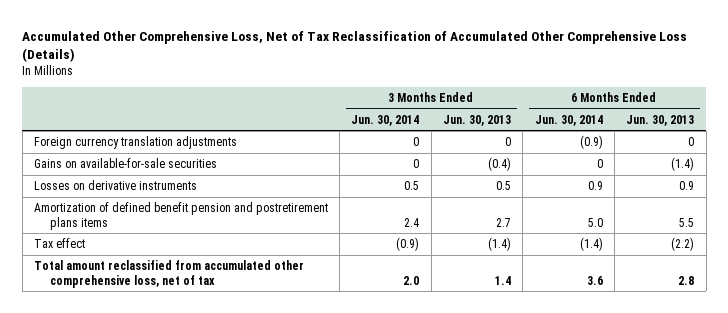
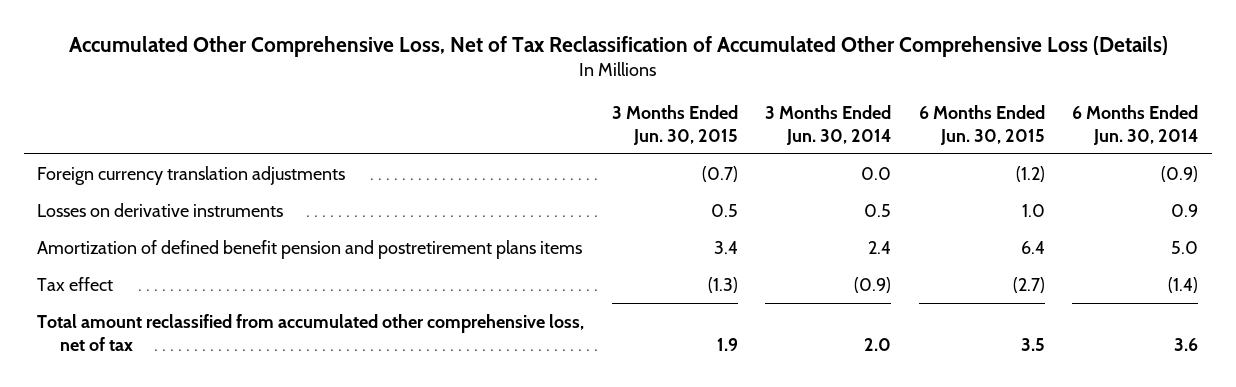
- | 3 Months Ended Jun. 30, 2014 | 3 Months Ended Jun. 30, 2013 | 6 Months Ended Jun. 30, 2014 | 6 Months Ended Jun. 30, 2013
+ | 3 Months Ended Jun. 30, 2015 | 3 Months Ended Jun. 30, 2014 | 6 Months Ended Jun. 30, 2015 | 6 Months Ended Jun. 30, 2014
- Foreign currency translation adjustments | 0 | 0 | (0.9) | 0
- Gains on available-for-sale securities | 0 | (0.4) | 0 | (1.4)
+ Foreign currency translation adjustments | (0.7) | 0.0 | (1.2) | (0.9)

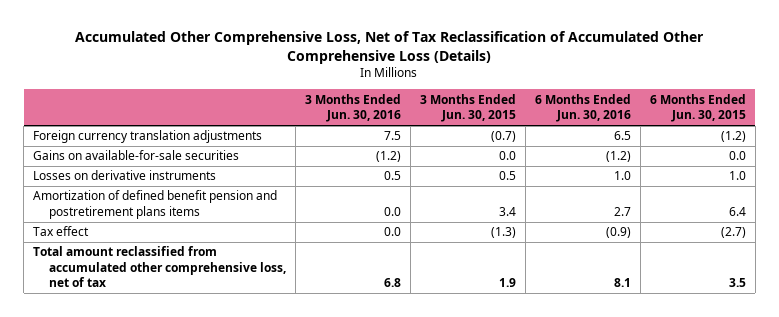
- | 3 Months Ended Jun. 30, 2015 | 3 Months Ended Jun. 30, 2014 | 6 Months Ended Jun. 30, 2015 | 6 Months Ended Jun. 30, 2014
+ | 3 Months Ended Jun. 30, 2016 | 3 Months Ended Jun. 30, 2015 | 6 Months Ended Jun. 30, 2016 | 6 Months Ended Jun. 30, 2015
+ Gains on available-for-sale securities | (1.2) | 0.0 | (1.2) | 0.0

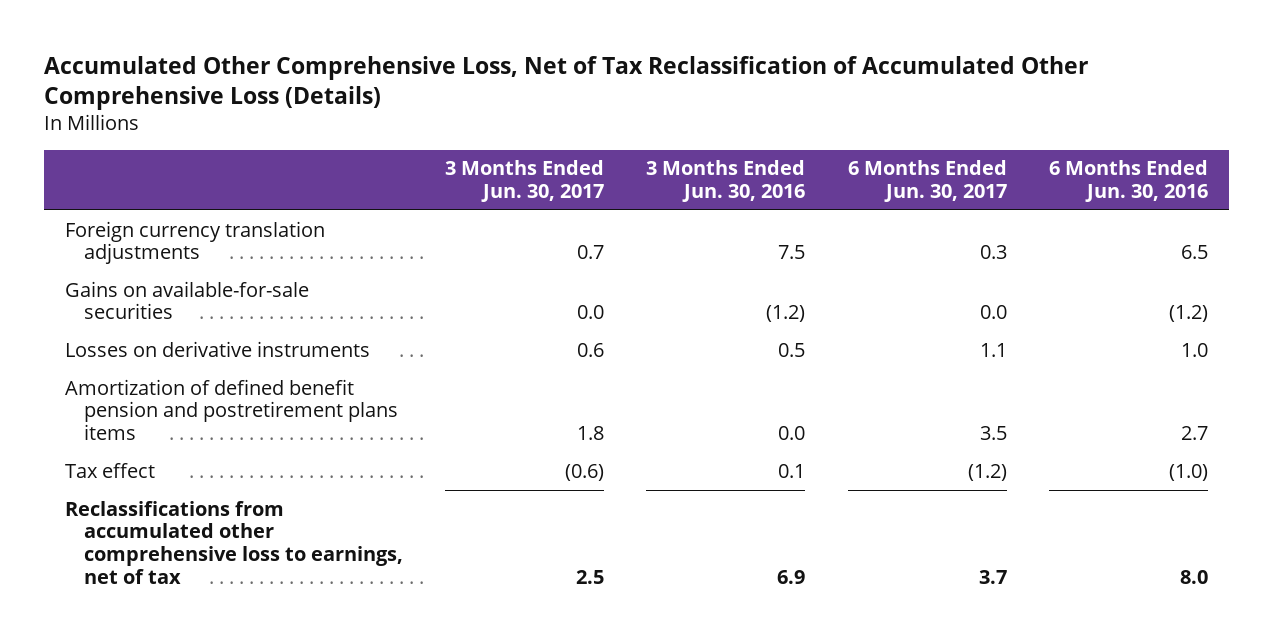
- | 3 Months Ended Jun. 30, 2016 | 3 Months Ended Jun. 30, 2015 | 6 Months Ended Jun. 30, 2016 | 6 Months Ended Jun. 30, 2015
+ | 3 Months Ended Jun. 30, 2017 | 3 Months Ended Jun. 30, 2016 | 6 Months Ended Jun. 30, 2017 | 6 Months Ended Jun. 30, 2016
- Tax effect | 0.0 | (1.3) | (0.9) | (2.7)
- Total amount reclassified from accumulated other comprehensive loss, net of tax | 6.8 | 1.9 | 8.1 | 3.5
+ Tax effect | (0.6) | 0.1 | (1.2) | (1.0)
+ Reclassifications from accumulated other comprehensive loss to earnings, net of tax | 2.5 | 6.9 | 3.7 | 8.0

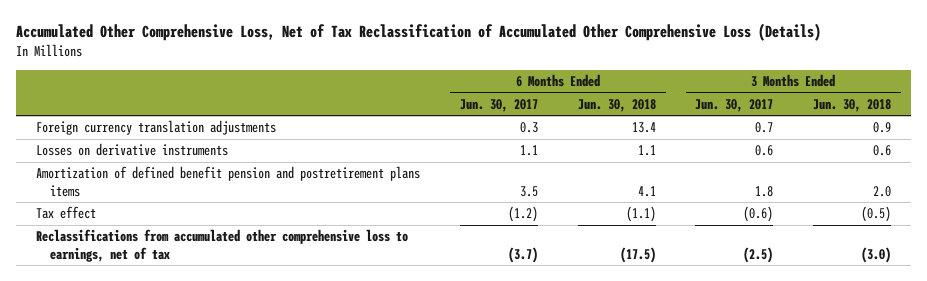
- | 3 Months Ended Jun. 30, 2017 | 3 Months Ended Jun. 30, 2016 | 6 Months Ended Jun. 30, 2017 | 6 Months Ended Jun. 30, 2016
+ | 6 Months Ended Jun. 30, 2017 | 6 Months Ended Jun. 30, 2018 | 3 Months Ended Jun. 30, 2017 | 3 Months Ended Jun. 30, 2018
- Gains on available-for-sale securities | 0.0 | (1.2) | 0.0 | (1.2)
- Reclassifications from accumulated other comprehensive loss to earnings, net of tax | 2.5 | 6.9 | 3.7 | 8.0
+ Reclassifications from accumulated other comprehensive loss to earnings, net of tax | (3.7) | (17.5) | (2.5) | (3.0)

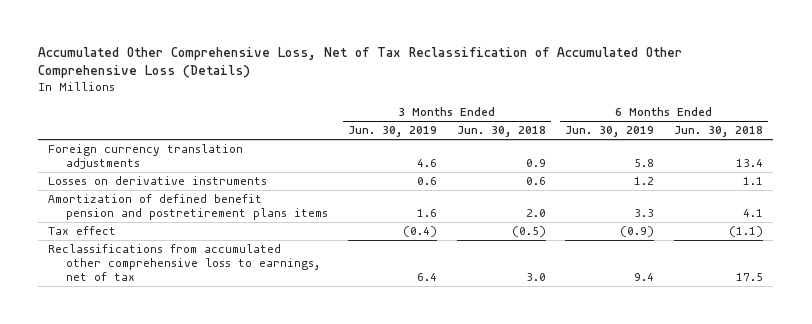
- | 6 Months Ended Jun. 30, 2017 | 6 Months Ended Jun. 30, 2018 | 3 Months Ended Jun. 30, 2017 | 3 Months Ended Jun. 30, 2018
+ | 3 Months Ended Jun. 30, 2019 | 3 Months Ended Jun. 30, 2018 | 6 Months Ended Jun. 30, 2019 | 6 Months Ended Jun. 30, 2018
- Reclassifications from accumulated other comprehensive loss to earnings, net of tax | (3.7) | (17.5) | (2.5) | (3.0)
+ Reclassifications from accumulated other comprehensive loss to earnings, net of tax | 6.4 | 3.0 | 9.4 | 17.5

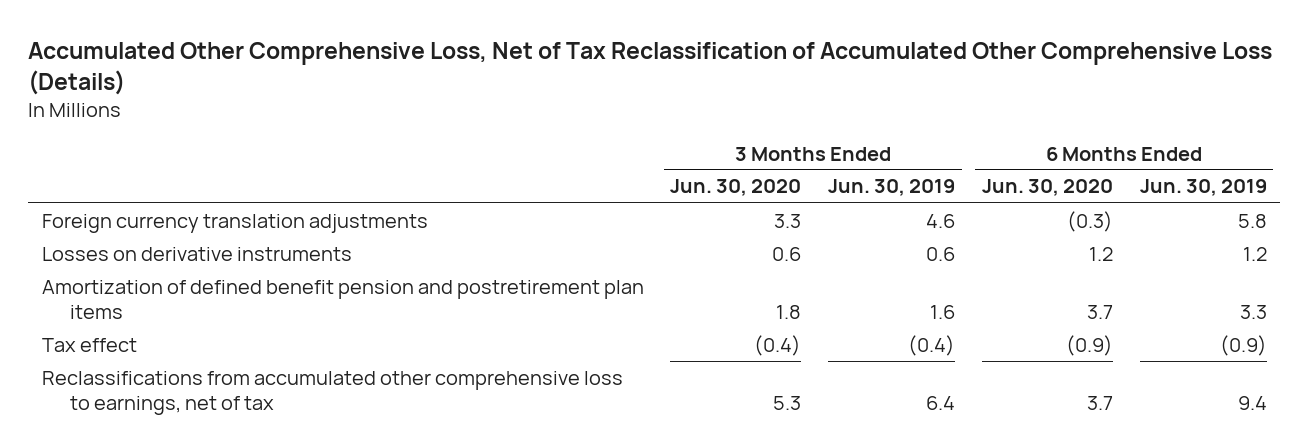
- | 3 Months Ended Jun. 30, 2019 | 3 Months Ended Jun. 30, 2018 | 6 Months Ended Jun. 30, 2019 | 6 Months Ended Jun. 30, 2018
+ | 3 Months Ended Jun. 30, 2020 | 3 Months Ended Jun. 30, 2019 | 6 Months Ended Jun. 30, 2020 | 6 Months Ended Jun. 30, 2019
- Amortization of defined benefit pension and postretirement plans items | 1.6 | 2.0 | 3.3 | 4.1
+ Amortization of defined benefit pension and postretirement plan items | 1.8 | 1.6 | 3.7 | 3.3

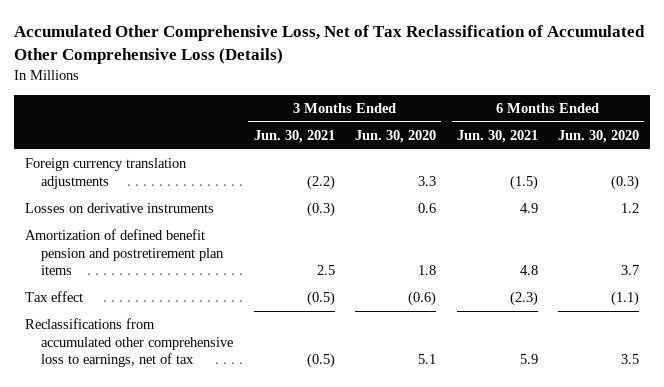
- | 3 Months Ended Jun. 30, 2020 | 3 Months Ended Jun. 30, 2019 | 6 Months Ended Jun. 30, 2020 | 6 Months Ended Jun. 30, 2019
+ | 3 Months Ended Jun. 30, 2021 | 3 Months Ended Jun. 30, 2020 | 6 Months Ended Jun. 30, 2021 | 6 Months Ended Jun. 30, 2020
- Tax effect | (0.4) | (0.4) | (0.9) | (0.9)
- Reclassifications from accumulated other comprehensive loss to earnings, net of tax | 5.3 | 6.4 | 3.7 | 9.4
+ Tax effect | (0.5) | (0.6) | (2.3) | (1.1)
+ Reclassifications from accumulated other comprehensive loss to earnings, net of tax | (0.5) | 5.1 | 5.9 | 3.5

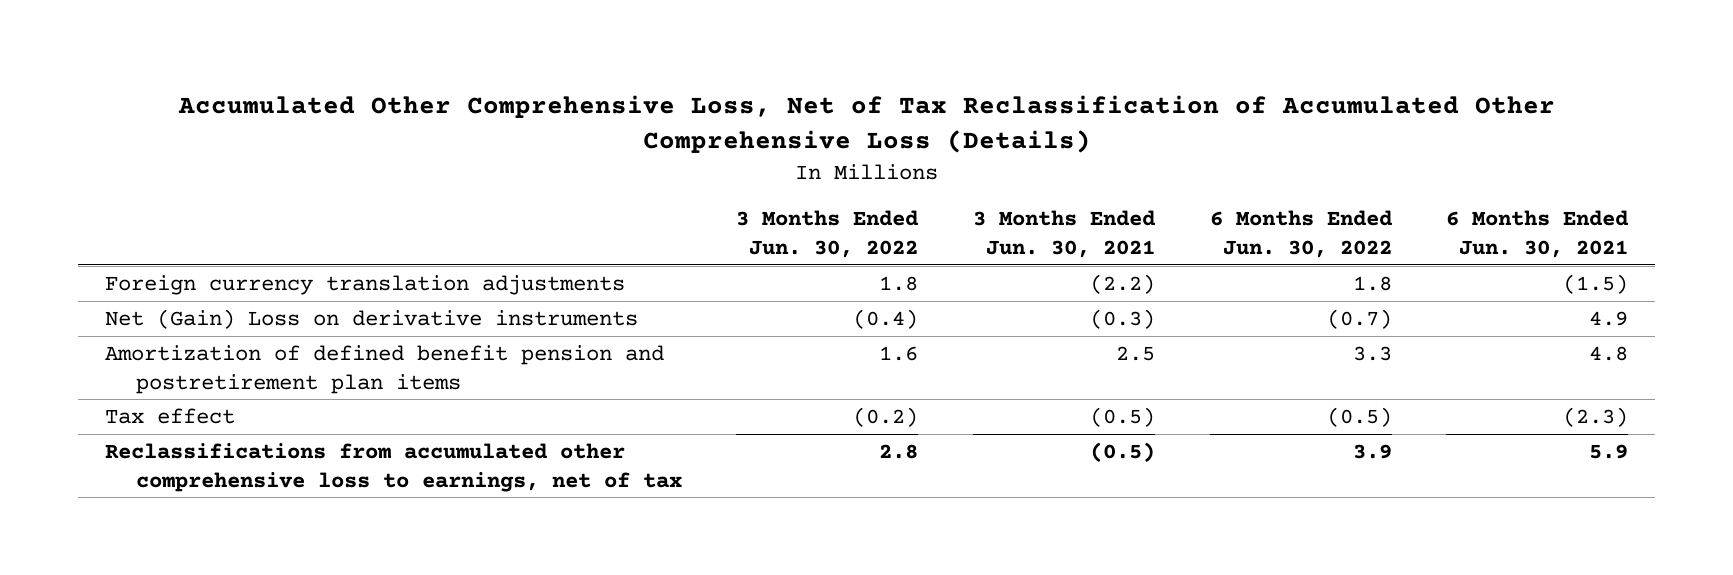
- | 3 Months Ended Jun. 30, 2021 | 3 Months Ended Jun. 30, 2020 | 6 Months Ended Jun. 30, 2021 | 6 Months Ended Jun. 30, 2020
+ | 3 Months Ended Jun. 30, 2022 | 3 Months Ended Jun. 30, 2021 | 6 Months Ended Jun. 30, 2022 | 6 Months Ended Jun. 30, 2021
- Losses on derivative instruments | (0.3) | 0.6 | 4.9 | 1.2
+ Net (Gain) Loss on derivative instruments | (0.4) | (0.3) | (0.7) | 4.9

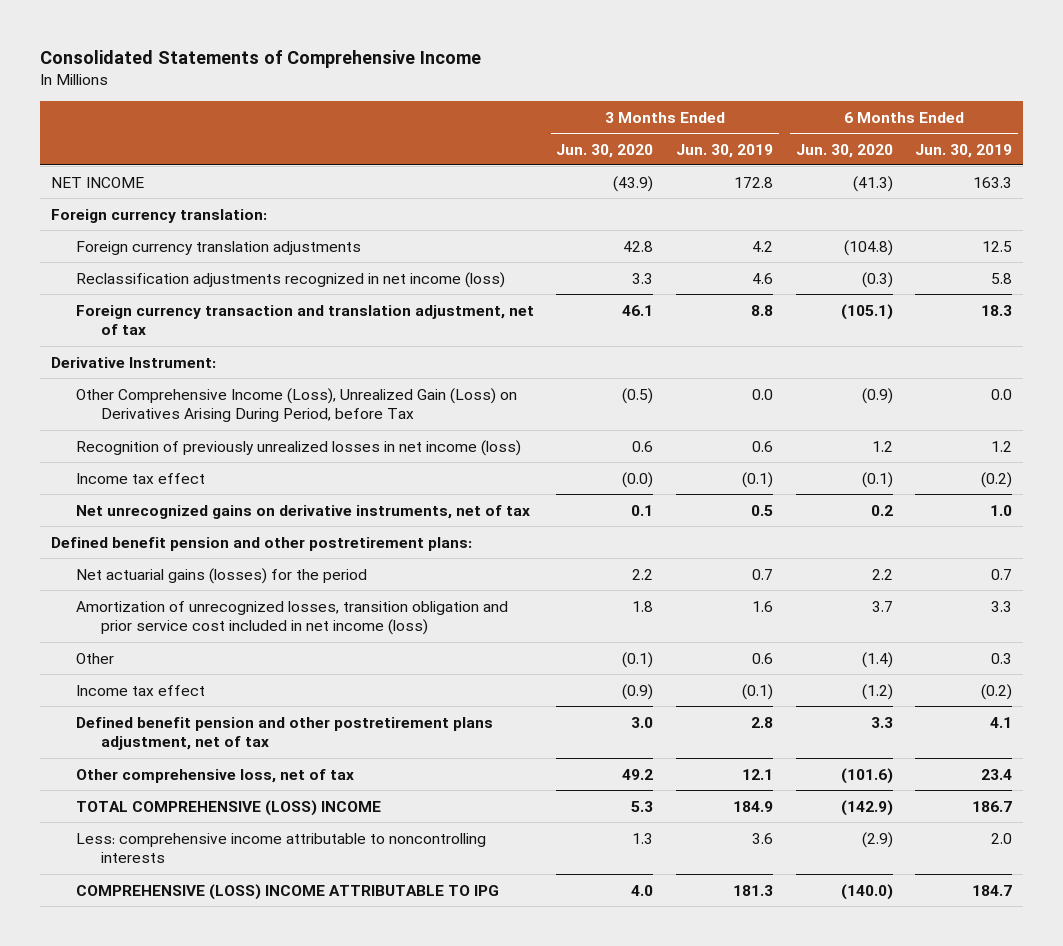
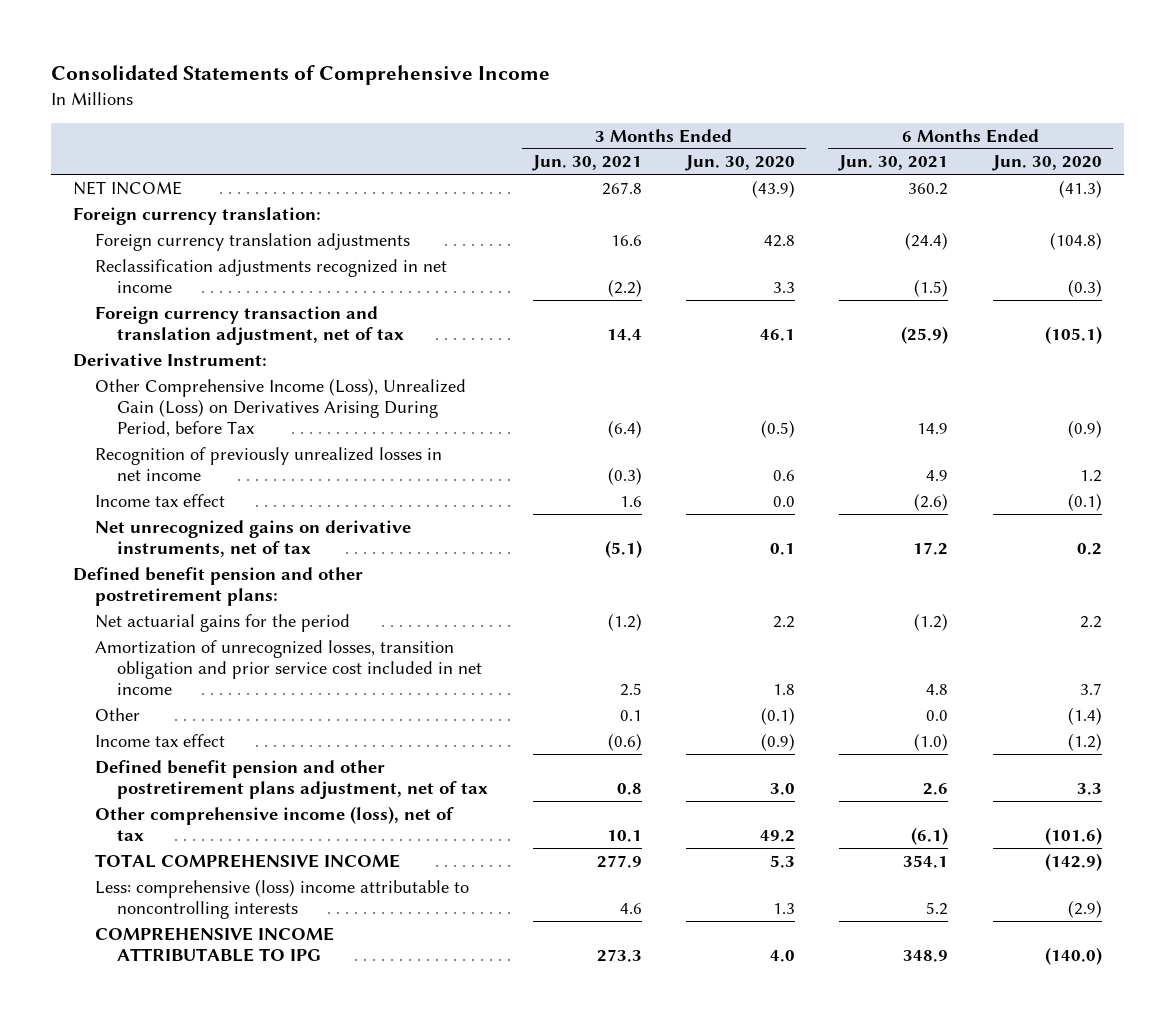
- | 3 Months Ended Jun. 30, 2020 | 3 Months Ended Jun. 30, 2019 | 6 Months Ended Jun. 30, 2020 | 6 Months Ended Jun. 30, 2019
+ | 3 Months Ended Jun. 30, 2021 | 3 Months Ended Jun. 30, 2020 | 6 Months Ended Jun. 30, 2021 | 6 Months Ended Jun. 30, 2020
- Reclassification adjustments recognized in net income (loss) | 3.3 | 4.6 | (0.3) | 5.8
+ Reclassification adjustments recognized in net income | (2.2) | 3.3 | (1.5) | (0.3)
- Recognition of previously unrealized losses in net income (loss) | 0.6 | 0.6 | 1.2 | 1.2
- Income tax effect | (0.0) | (0.1) | (0.1) | (0.2)
+ Recognition of previously unrealized losses in net income | (0.3) | 0.6 | 4.9 | 1.2
+ Income tax effect | 1.6 | 0.0 | (2.6) | (0.1)
- Net actuarial gains (losses) for the period | 2.2 | 0.7 | 2.2 | 0.7
- Amortization of unrecognized losses, transition obligation and prior service cost included in net income (loss) | 1.8 | 1.6 | 3.7 | 3.3
+ Net actuarial gains for the period | (1.2) | 2.2 | (1.2) | 2.2
+ Amortization of unrecognized losses, transition obligation and prior service cost included in net income | 2.5 | 1.8 | 4.8 | 3.7
- Other comprehensive loss, net of tax | 49.2 | 12.1 | (101.6) | 23.4
- TOTAL COMPREHENSIVE (LOSS) INCOME | 5.3 | 184.9 | (142.9) | 186.7
- Less: comprehensive income attributable to noncontrolling interests | 1.3 | 3.6 | (2.9) | 2.0
- COMPREHENSIVE (LOSS) INCOME ATTRIBUTABLE TO IPG | 4.0 | 181.3 | (140.0) | 184.7
+ Other comprehensive income (loss), net of tax | 10.1 | 49.2 | (6.1) | (101.6)
+ TOTAL COMPREHENSIVE INCOME | 277.9 | 5.3 | 354.1 | (142.9)
+ Less: comprehensive (loss) income attributable to noncontrolling interests | 4.6 | 1.3 | 5.2 | (2.9)
+ COMPREHENSIVE INCOME ATTRIBUTABLE TO IPG | 273.3 | 4.0 | 348.9 | (140.0)

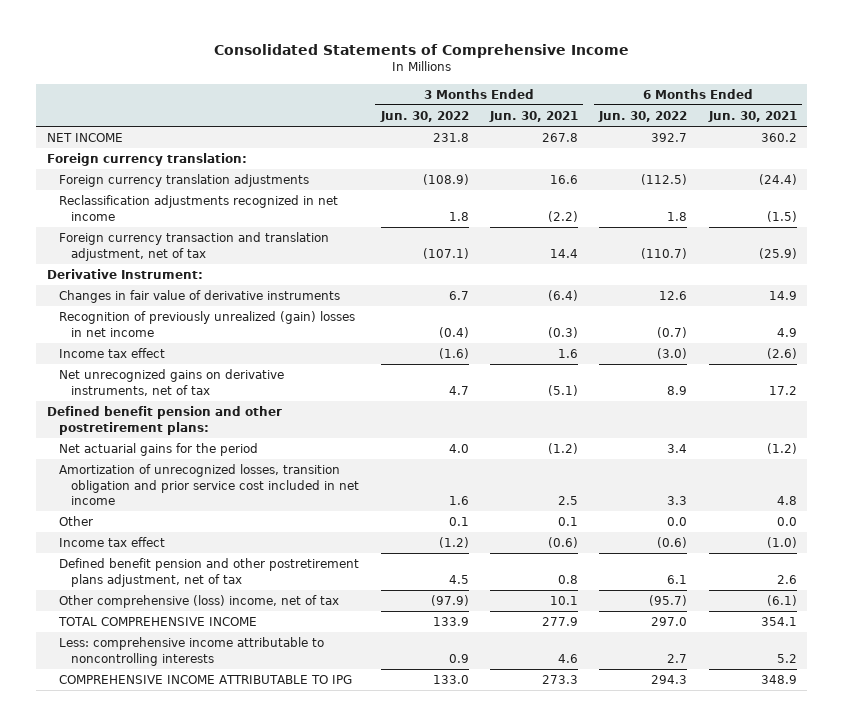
- | 3 Months Ended Jun. 30, 2021 | 3 Months Ended Jun. 30, 2020 | 6 Months Ended Jun. 30, 2021 | 6 Months Ended Jun. 30, 2020
+ | 3 Months Ended Jun. 30, 2022 | 3 Months Ended Jun. 30, 2021 | 6 Months Ended Jun. 30, 2022 | 6 Months Ended Jun. 30, 2021
- Other Comprehensive Income (Loss), Unrealized Gain (Loss) on Derivatives Arising During Period, before Tax | (6.4) | (0.5) | 14.9 | (0.9)
- Recognition of previously unrealized losses in net income | (0.3) | 0.6 | 4.9 | 1.2
+ Changes in fair value of derivative instruments | 6.7 | (6.4) | 12.6 | 14.9
+ Recognition of previously unrealized (gain) losses in net income | (0.4) | (0.3) | (0.7) | 4.9
- Other comprehensive income (loss), net of tax | 10.1 | 49.2 | (6.1) | (101.6)
+ Other comprehensive (loss) income, net of tax | (97.9) | 10.1 | (95.7) | (6.1)
- Less: comprehensive (loss) income attributable to noncontrolling interests | 4.6 | 1.3 | 5.2 | (2.9)
+ Less: comprehensive income attributable to noncontrolling interests | 0.9 | 4.6 | 2.7 | 5.2

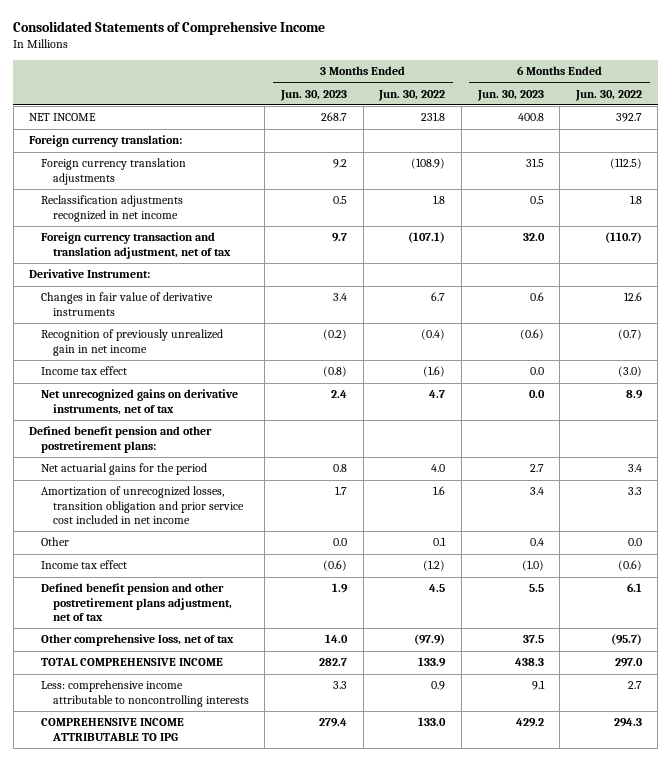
- | 3 Months Ended Jun. 30, 2022 | 3 Months Ended Jun. 30, 2021 | 6 Months Ended Jun. 30, 2022 | 6 Months Ended Jun. 30, 2021
+ | 3 Months Ended Jun. 30, 2023 | 3 Months Ended Jun. 30, 2022 | 6 Months Ended Jun. 30, 2023 | 6 Months Ended Jun. 30, 2022
- Recognition of previously unrealized (gain) losses in net income | (0.4) | (0.3) | (0.7) | 4.9
+ Recognition of previously unrealized gain in net income | (0.2) | (0.4) | (0.6) | (0.7)
- Other comprehensive (loss) income, net of tax | (97.9) | 10.1 | (95.7) | (6.1)
+ Other comprehensive loss, net of tax | 14.0 | (97.9) | 37.5 | (95.7)

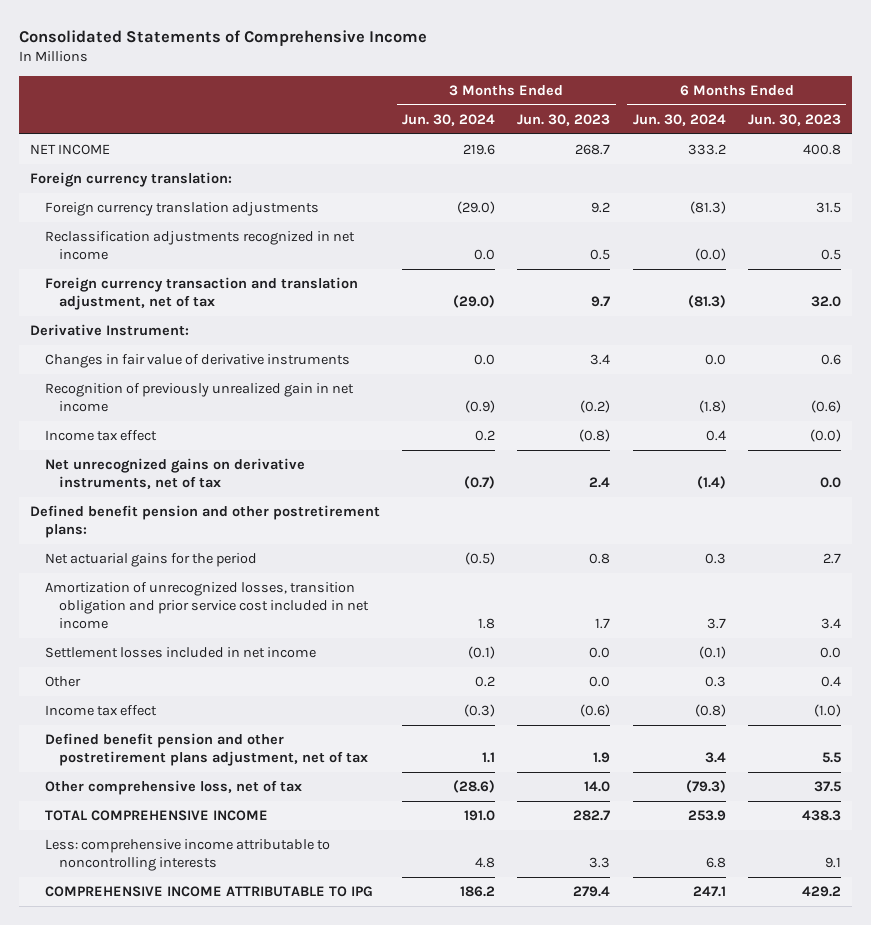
- | 3 Months Ended Jun. 30, 2023 | 3 Months Ended Jun. 30, 2022 | 6 Months Ended Jun. 30, 2023 | 6 Months Ended Jun. 30, 2022
+ | 3 Months Ended Jun. 30, 2024 | 3 Months Ended Jun. 30, 2023 | 6 Months Ended Jun. 30, 2024 | 6 Months Ended Jun. 30, 2023
- Income tax effect | (0.8) | (1.6) | 0.0 | (3.0)
+ Income tax effect | 0.2 | (0.8) | 0.4 | (0.0)
+ Settlement losses included in net income | (0.1) | 0.0 | (0.1) | 0.0

